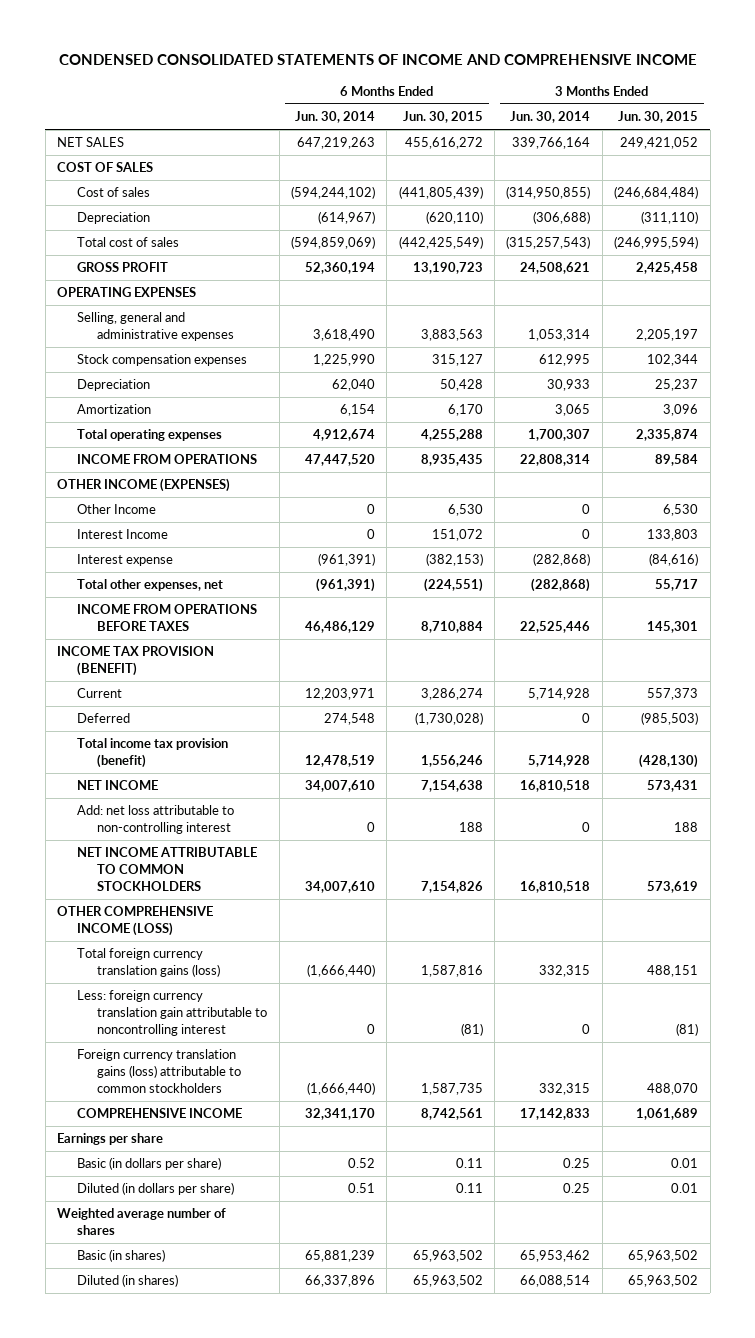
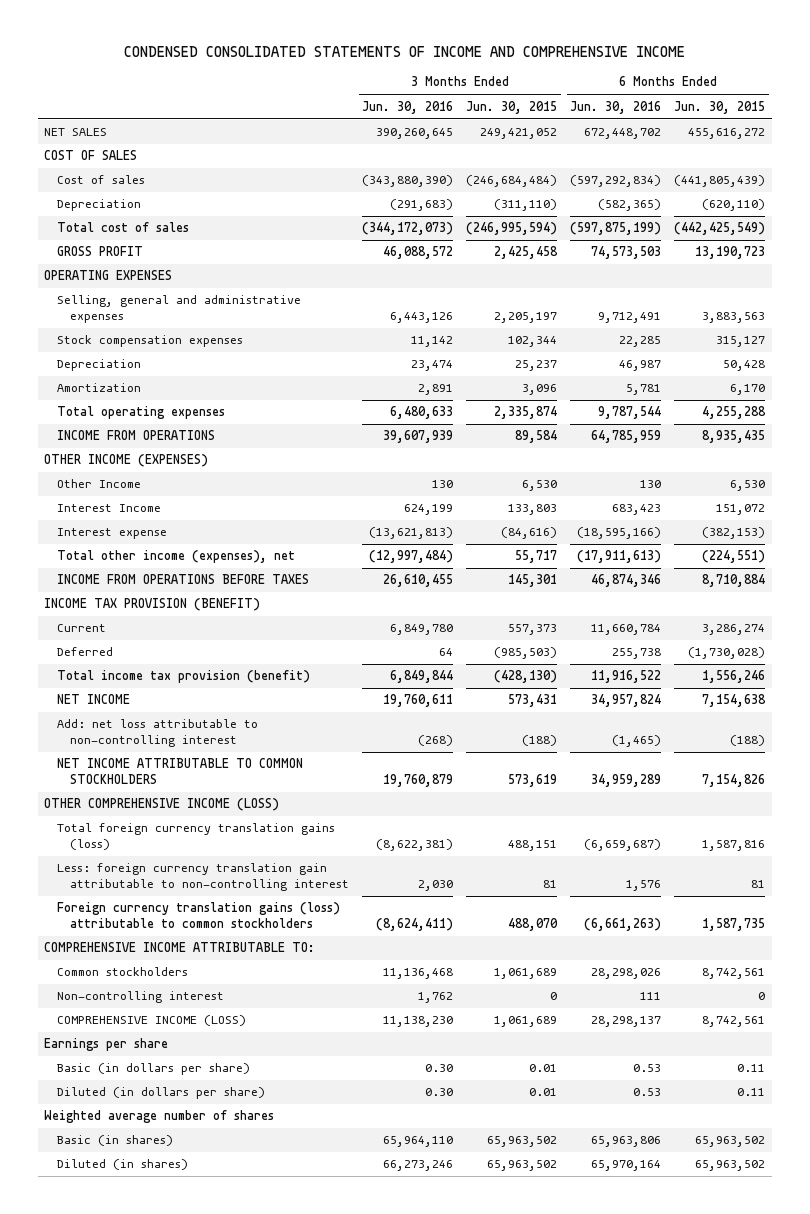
- | 6 Months Ended Jun. 30, 2014 | 6 Months Ended Jun. 30, 2015 | 3 Months Ended Jun. 30, 2014 | 3 Months Ended Jun. 30, 2015
+ | 3 Months Ended Jun. 30, 2016 | 3 Months Ended Jun. 30, 2015 | 6 Months Ended Jun. 30, 2016 | 6 Months Ended Jun. 30, 2015
- Total other expenses, net | (961,391) | (224,551) | (282,868) | 55,717
+ Total other income (expenses), net | (12,997,484) | 55,717 | (17,911,613) | (224,551)
- Add: net loss attributable to non-controlling interest | 0 | 188 | 0 | 188
+ Add: net loss attributable to non-controlling interest | (268) | (188) | (1,465) | (188)
- Less: foreign currency translation gain attributable to noncontrolling interest | 0 | (81) | 0 | (81)
+ Less: foreign currency translation gain attributable to non-controlling interest | 2,030 | 81 | 1,576 | 81
- COMPREHENSIVE INCOME | 32,341,170 | 8,742,561 | 17,142,833 | 1,061,689
+ COMPREHENSIVE INCOME ATTRIBUTABLE TO:
+ Common stockholders | 11,136,468 | 1,061,689 | 28,298,026 | 8,742,561
+ Non-controlling interest | 1,762 | 0 | 111 | 0
+ COMPREHENSIVE INCOME (LOSS) | 11,138,230 | 1,061,689 | 28,298,137 | 8,742,561

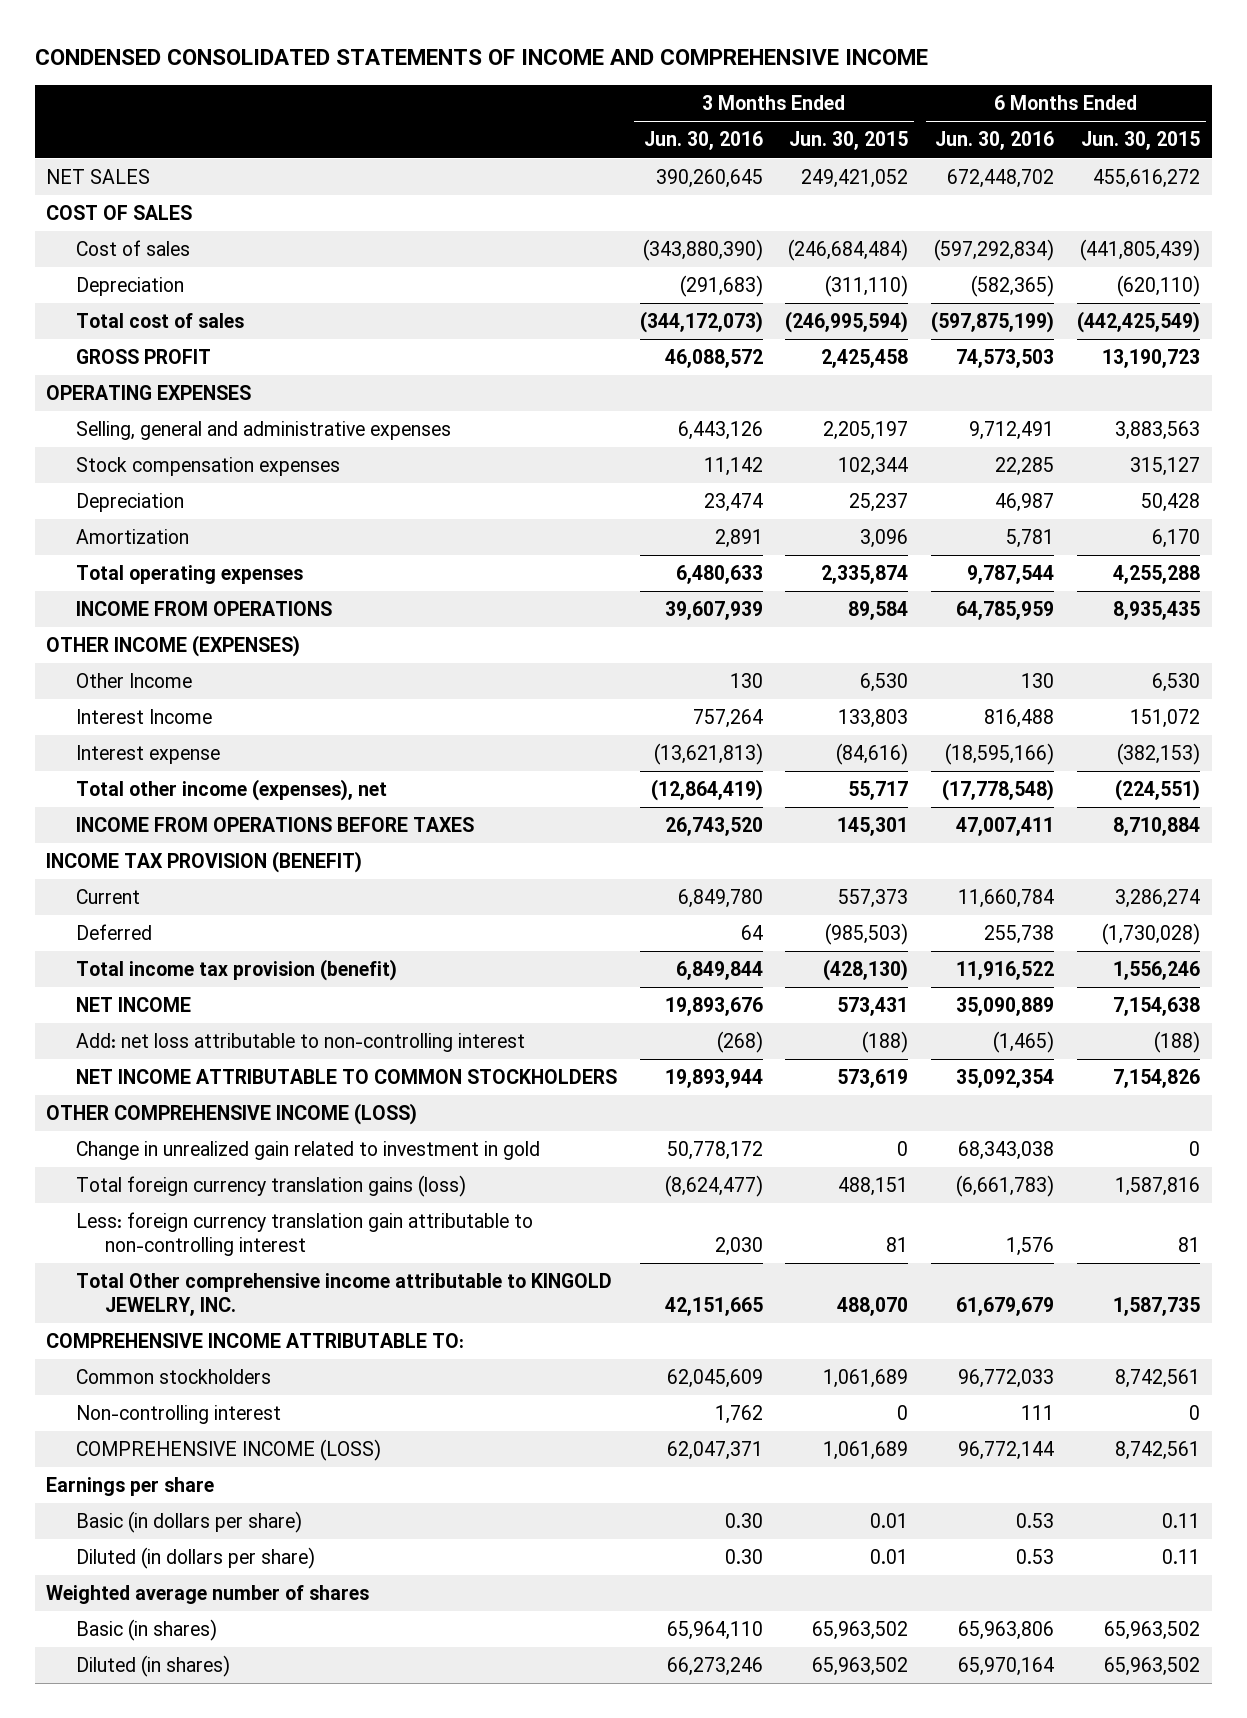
- Interest Income | 624,199 | 133,803 | 683,423 | 151,072
+ Interest Income | 757,264 | 133,803 | 816,488 | 151,072
- Total other income (expenses), net | (12,997,484) | 55,717 | (17,911,613) | (224,551)
- INCOME FROM OPERATIONS BEFORE TAXES | 26,610,455 | 145,301 | 46,874,346 | 8,710,884
+ Total other income (expenses), net | (12,864,419) | 55,717 | (17,778,548) | (224,551)
+ INCOME FROM OPERATIONS BEFORE TAXES | 26,743,520 | 145,301 | 47,007,411 | 8,710,884
- NET INCOME | 19,760,611 | 573,431 | 34,957,824 | 7,154,638
+ NET INCOME | 19,893,676 | 573,431 | 35,090,889 | 7,154,638
- NET INCOME ATTRIBUTABLE TO COMMON STOCKHOLDERS | 19,760,879 | 573,619 | 34,959,289 | 7,154,826
+ NET INCOME ATTRIBUTABLE TO COMMON STOCKHOLDERS | 19,893,944 | 573,619 | 35,092,354 | 7,154,826
- Total foreign currency translation gains (loss) | (8,622,381) | 488,151 | (6,659,687) | 1,587,816
+ Change in unrealized gain related to investment in gold | 50,778,172 | 0 | 68,343,038 | 0
+ Total foreign currency translation gains (loss) | (8,624,477) | 488,151 | (6,661,783) | 1,587,816
- Foreign currency translation gains (loss) attributable to common stockholders | (8,624,411) | 488,070 | (6,661,263) | 1,587,735
+ Total Other comprehensive income attributable to KINGOLD JEWELRY, INC. | 42,151,665 | 488,070 | 61,679,679 | 1,587,735
- Common stockholders | 11,136,468 | 1,061,689 | 28,298,026 | 8,742,561
+ Common stockholders | 62,045,609 | 1,061,689 | 96,772,033 | 8,742,561
- COMPREHENSIVE INCOME (LOSS) | 11,138,230 | 1,061,689 | 28,298,137 | 8,742,561
+ COMPREHENSIVE INCOME (LOSS) | 62,047,371 | 1,061,689 | 96,772,144 | 8,742,561

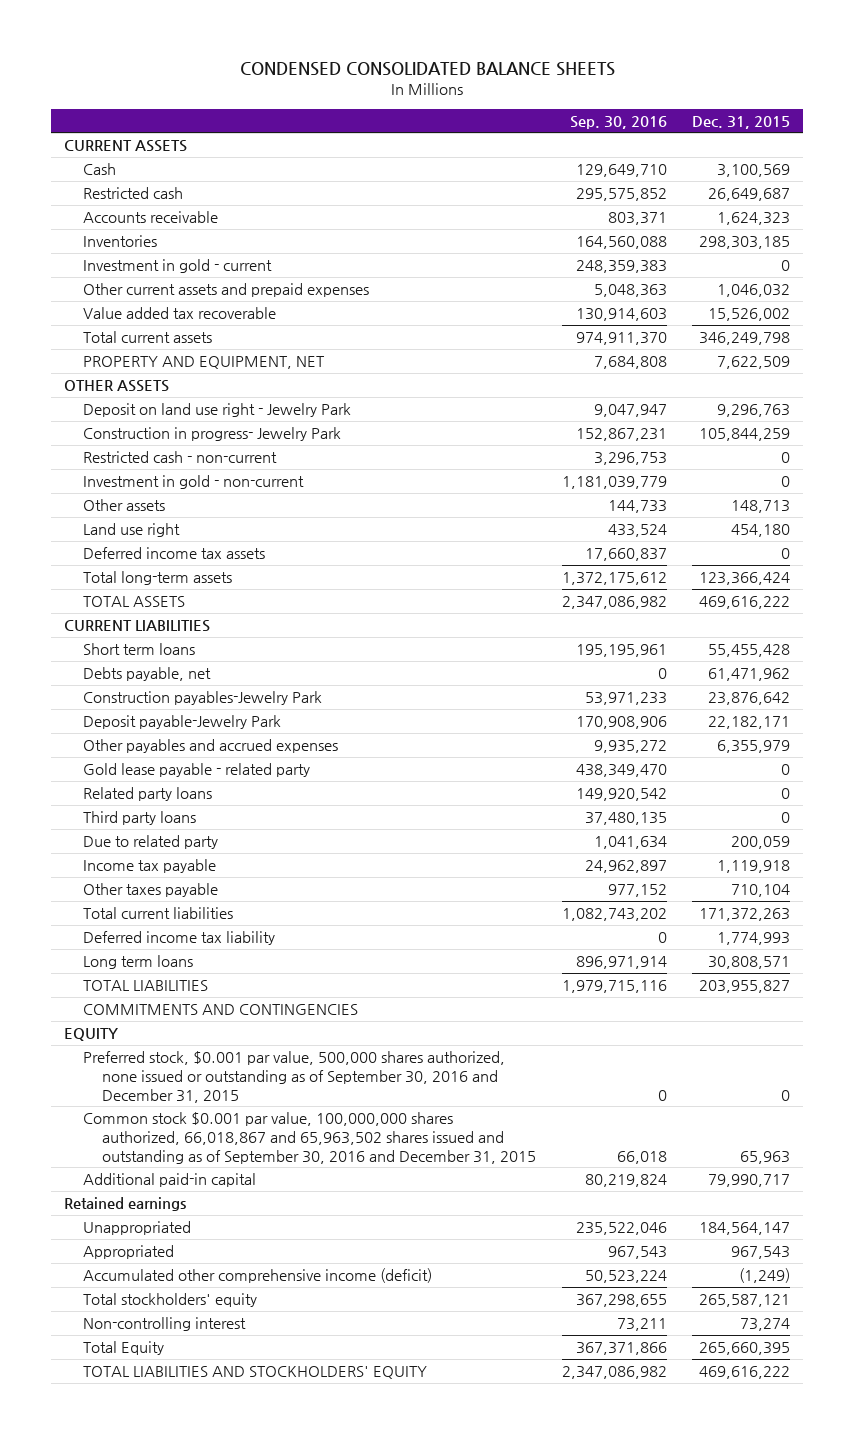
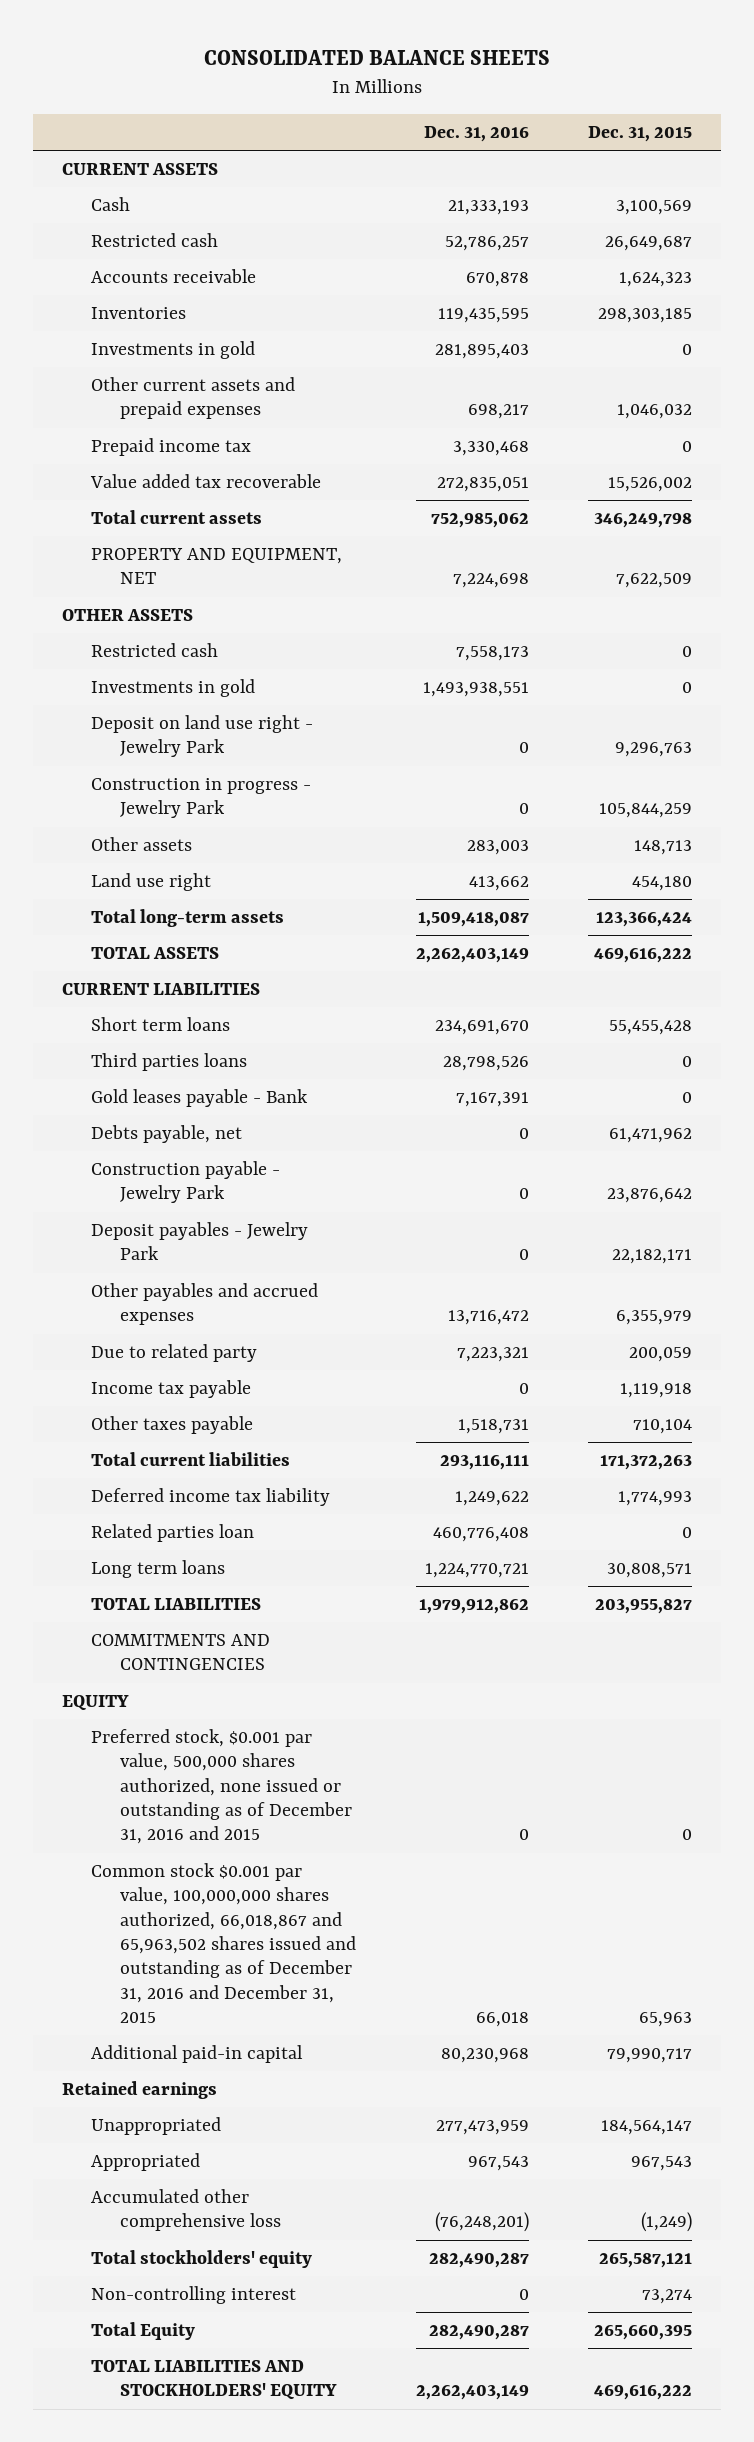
- CONDENSED CONSOLIDATED BALANCE SHEETS
+ CONSOLIDATED BALANCE SHEETS
- | Sep. 30, 2016 | Dec. 31, 2015
+ | Dec. 31, 2016 | Dec. 31, 2015
- Investment in gold - current | 248,359,383 | 0
+ Investments in gold | 281,895,403 | 0
+ Prepaid income tax | 3,330,468 | 0
+ Restricted cash | 7,558,173 | 0
+ Investments in gold | 1,493,938,551 | 0
- Construction in progress- Jewelry Park | 152,867,231 | 105,844,259
- Restricted cash - non-current | 3,296,753 | 0
- Investment in gold - non-current | 1,181,039,779 | 0
+ Construction in progress - Jewelry Park | 0 | 105,844,259
- Deferred income tax assets | 17,660,837 | 0
+ Third parties loans | 28,798,526 | 0
+ Gold leases payable - Bank | 7,167,391 | 0
- Construction payables-Jewelry Park | 53,971,233 | 23,876,642
- Deposit payable-Jewelry Park | 170,908,906 | 22,182,171
+ Construction payable - Jewelry Park | 0 | 23,876,642
+ Deposit payables - Jewelry Park | 0 | 22,182,171
- Gold lease payable - related party | 438,349,470 | 0
- Related party loans | 149,920,542 | 0
- Third party loans | 37,480,135 | 0
+ Related parties loan | 460,776,408 | 0
- Preferred stock, $0.001 par value, 500,000 shares authorized, none issued or outstanding as of September 30, 2016 and December 31, 2015 | 0 | 0
- Common stock $0.001 par value, 100,000,000 shares authorized, 66,018,867 and 65,963,502 shares issued and outstanding as of September 30, 2016 and December 31, 2015 | 66,018 | 65,963
+ Preferred stock, $0.001 par value, 500,000 shares authorized, none issued or outstanding as of December 31, 2016 and 2015 | 0 | 0
+ Common stock $0.001 par value, 100,000,000 shares authorized, 66,018,867 and 65,963,502 shares issued and outstanding as of December 31, 2016 and December 31, 2015 | 66,018 | 65,963
- Accumulated other comprehensive income (deficit) | 50,523,224 | (1,249)
+ Accumulated other comprehensive loss | (76,248,201) | (1,249)

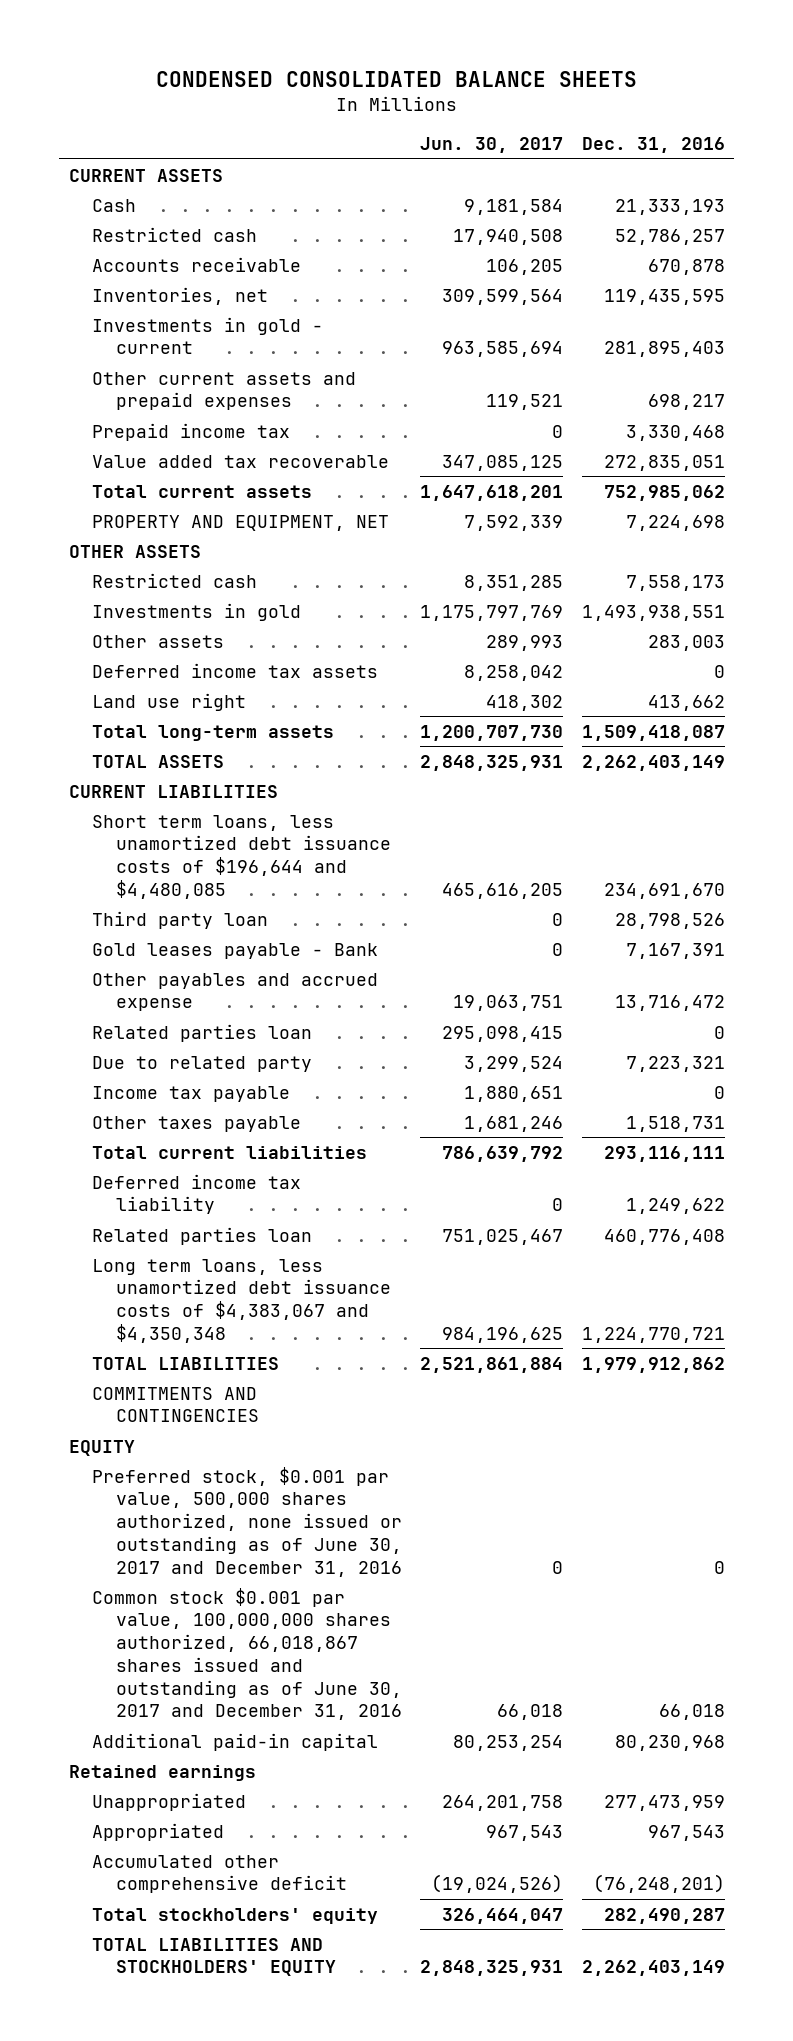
- CONSOLIDATED BALANCE SHEETS
+ CONDENSED CONSOLIDATED BALANCE SHEETS
- | Dec. 31, 2016 | Dec. 31, 2015
+ | Jun. 30, 2017 | Dec. 31, 2016
- Inventories | 119,435,595 | 298,303,185
- Investments in gold | 281,895,403 | 0
+ Inventories, net | 309,599,564 | 119,435,595
+ Investments in gold - current | 963,585,694 | 281,895,403
- Deposit on land use right - Jewelry Park | 0 | 9,296,763
- Construction in progress - Jewelry Park | 0 | 105,844,259
+ Deferred income tax assets | 8,258,042 | 0
- Short term loans | 234,691,670 | 55,455,428
- Third parties loans | 28,798,526 | 0
+ Short term loans, less unamortized debt issuance costs of $196,644 and $4,480,085 | 465,616,205 | 234,691,670
+ Third party loan | 0 | 28,798,526
- Debts payable, net | 0 | 61,471,962
- Construction payable - Jewelry Park | 0 | 23,876,642
- Deposit payables - Jewelry Park | 0 | 22,182,171
- Other payables and accrued expenses | 13,716,472 | 6,355,979
+ Other payables and accrued expense | 19,063,751 | 13,716,472
+ Related parties loan | 295,098,415 | 0
- Long term loans | 1,224,770,721 | 30,808,571
+ Long term loans, less unamortized debt issuance costs of $4,383,067 and $4,350,348 | 984,196,625 | 1,224,770,721
- Preferred stock, $0.001 par value, 500,000 shares authorized, none issued or outstanding as of December 31, 2016 and 2015 | 0 | 0
- Common stock $0.001 par value, 100,000,000 shares authorized, 66,018,867 and 65,963,502 shares issued and outstanding as of December 31, 2016 and December 31, 2015 | 66,018 | 65,963
+ Preferred stock, $0.001 par value, 500,000 shares authorized, none issued or outstanding as of June 30, 2017 and December 31, 2016 | 0 | 0
+ Common stock $0.001 par value, 100,000,000 shares authorized, 66,018,867 shares issued and outstanding as of June 30, 2017 and December 31, 2016 | 66,018 | 66,018
- Accumulated other comprehensive loss | (76,248,201) | (1,249)
+ Accumulated other comprehensive deficit | (19,024,526) | (76,248,201)
- Non-controlling interest | 0 | 73,274
- Total Equity | 282,490,287 | 265,660,395

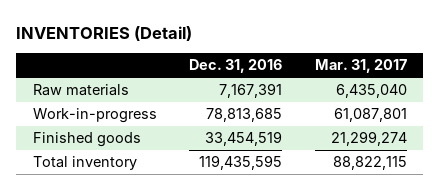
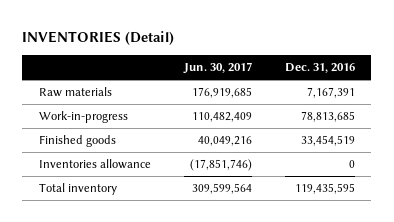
- | Dec. 31, 2016 | Mar. 31, 2017
+ | Jun. 30, 2017 | Dec. 31, 2016
+ Inventories allowance | (17,851,746) | 0

